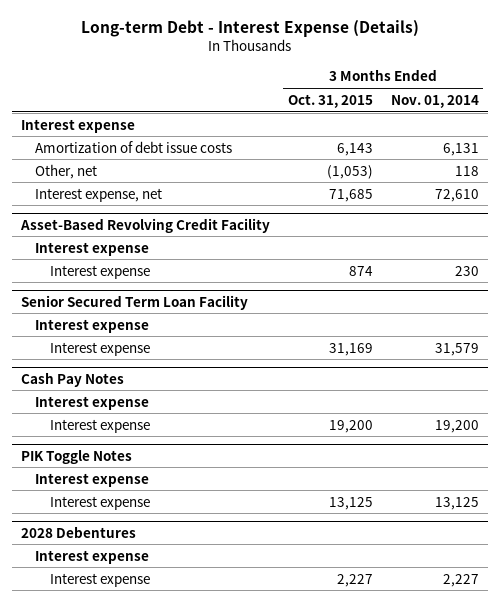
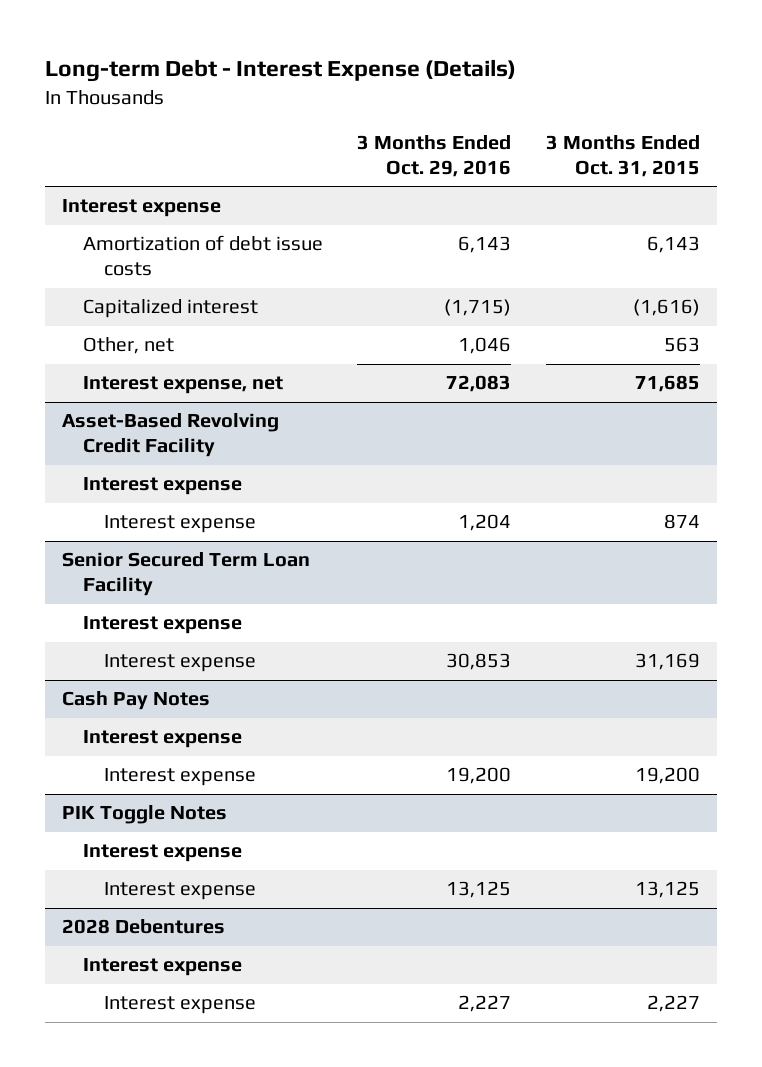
- | 3 Months Ended Oct. 31, 2015 | 3 Months Ended Nov. 01, 2014
+ | 3 Months Ended Oct. 29, 2016 | 3 Months Ended Oct. 31, 2015
- Other, net | (1,053) | 118
+ Capitalized interest | (1,715) | (1,616)
+ Other, net | 1,046 | 563

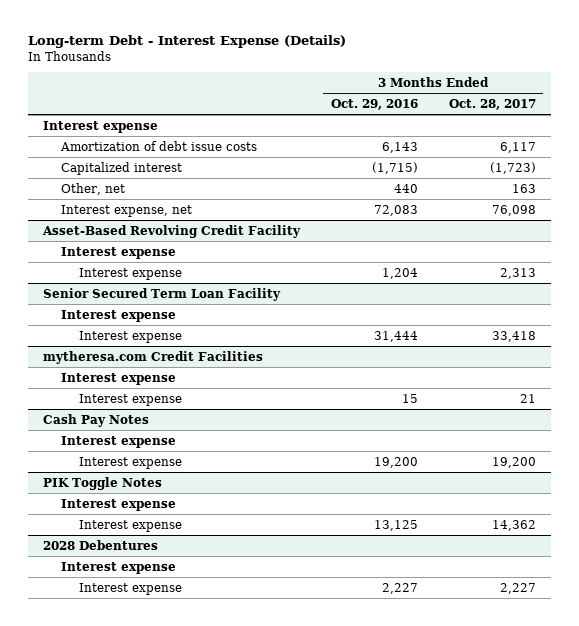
- | 3 Months Ended Oct. 29, 2016 | 3 Months Ended Oct. 31, 2015
+ | 3 Months Ended Oct. 29, 2016 | 3 Months Ended Oct. 28, 2017
- Other, net | 1,046 | 563
+ Other, net | 440 | 163
@ Senior Secured Term Loan Facility
- Interest expense | 30,853 | 31,169
+ Interest expense | 31,444 | 33,418
+ mytheresa.com Credit Facilities
+ Interest expense
+ Interest expense | 15 | 21

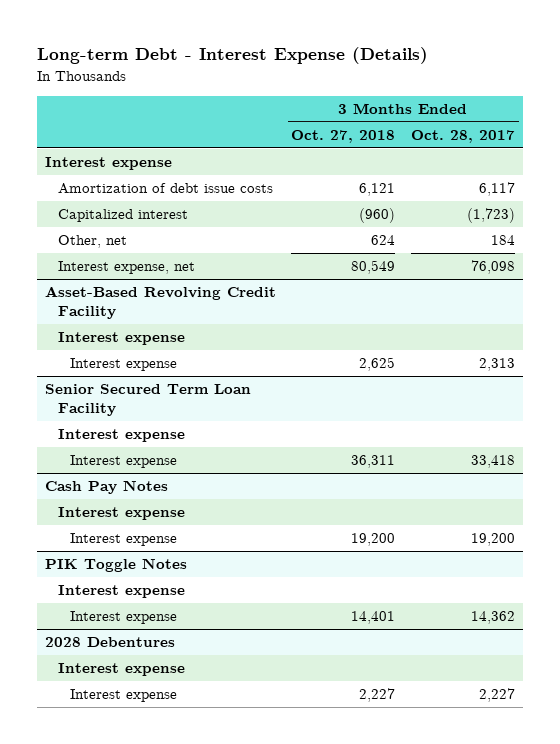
- | 3 Months Ended Oct. 29, 2016 | 3 Months Ended Oct. 28, 2017
+ | 3 Months Ended Oct. 27, 2018 | 3 Months Ended Oct. 28, 2017
- Other, net | 440 | 163
+ Other, net | 624 | 184
- mytheresa.com Credit Facilities
- Interest expense
- Interest expense | 15 | 21

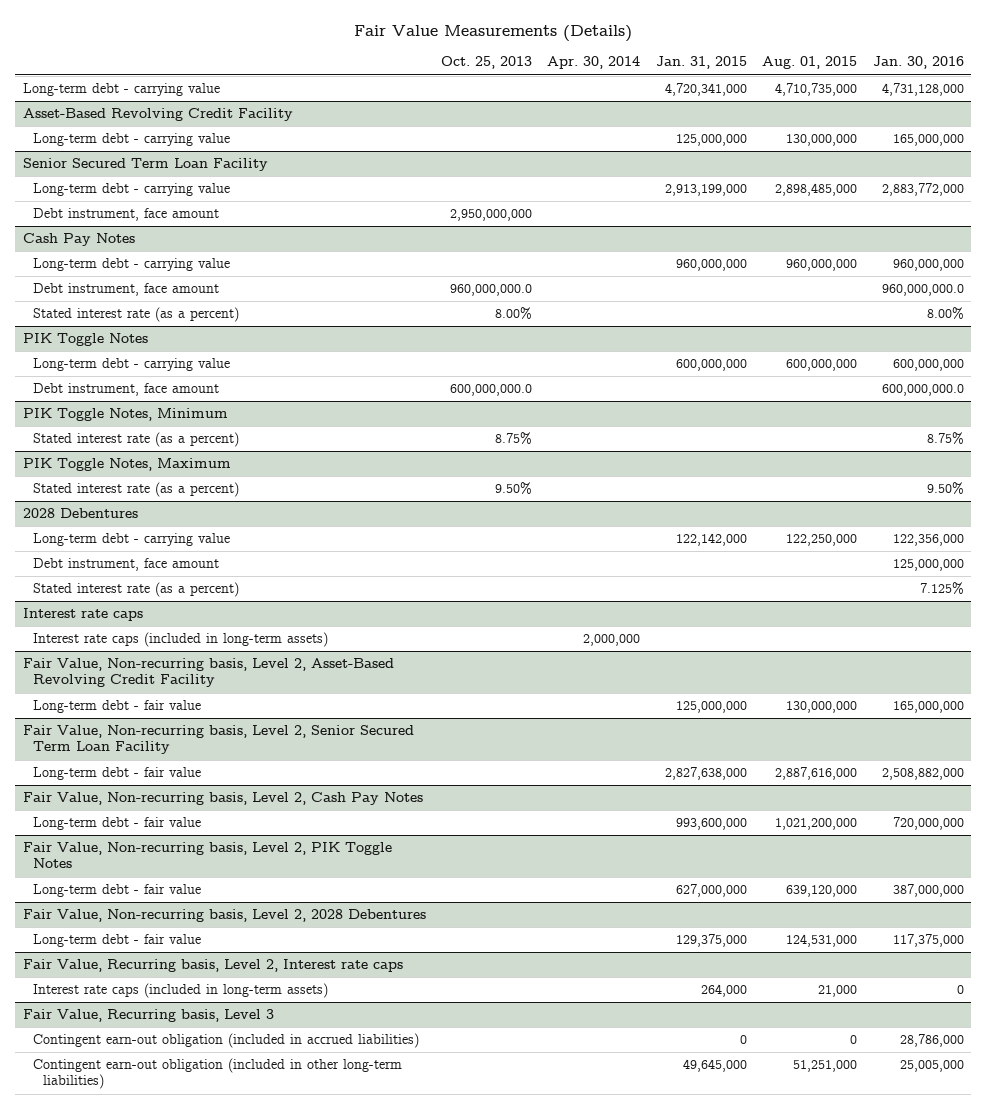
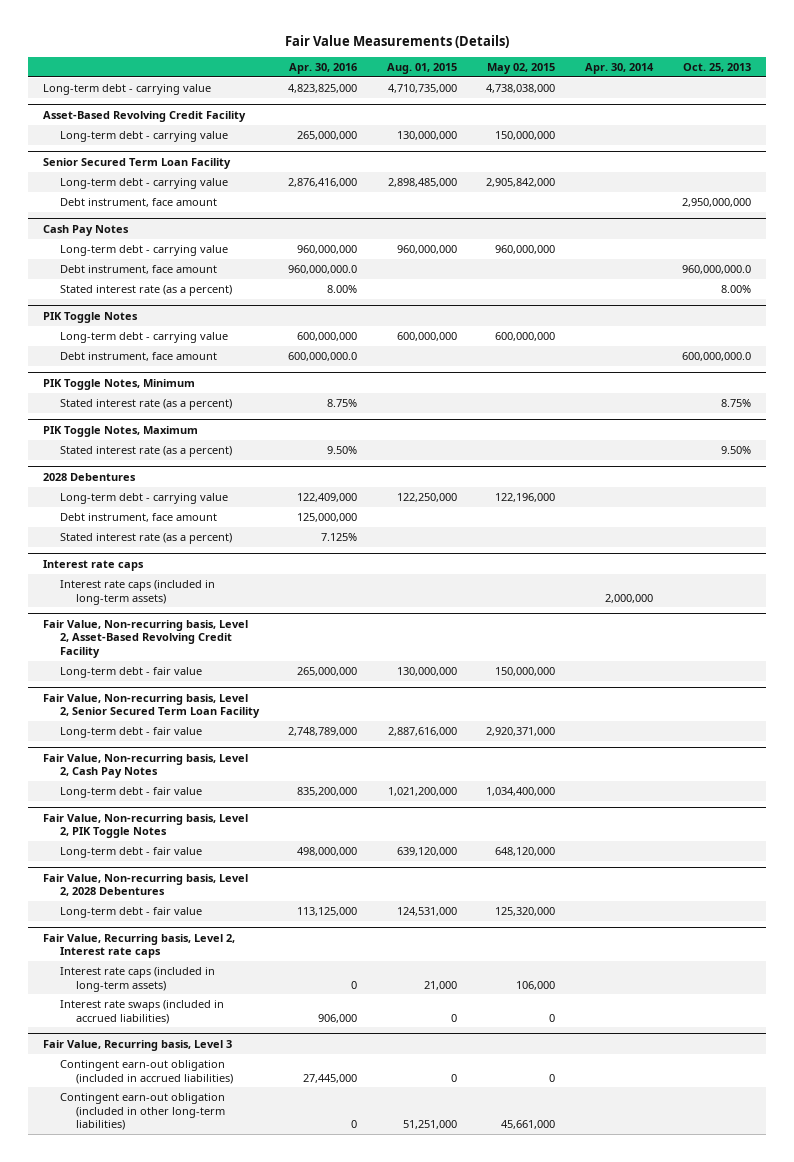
- | Oct. 25, 2013 | Apr. 30, 2014 | Jan. 31, 2015 | Aug. 01, 2015 | Jan. 30, 2016
+ | Apr. 30, 2016 | Aug. 01, 2015 | May 02, 2015 | Apr. 30, 2014 | Oct. 25, 2013
@ Fair Value, Recurring basis, Level 2, Interest rate caps
+ Interest rate swaps (included in accrued liabilities) | 906,000 | 0 | 0 | |

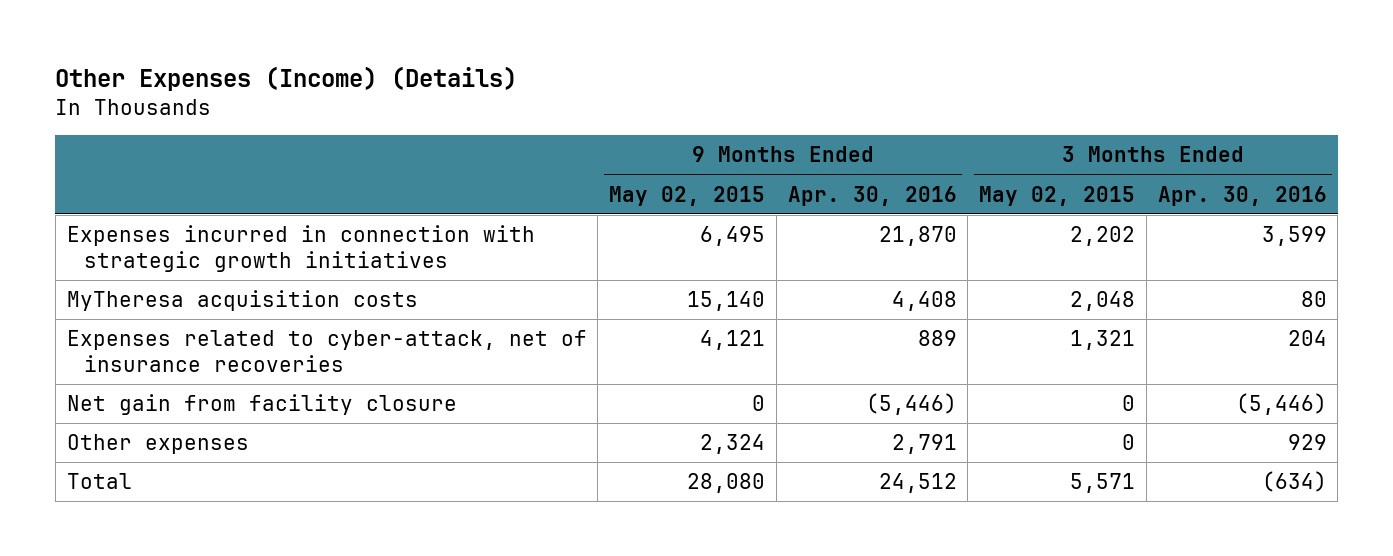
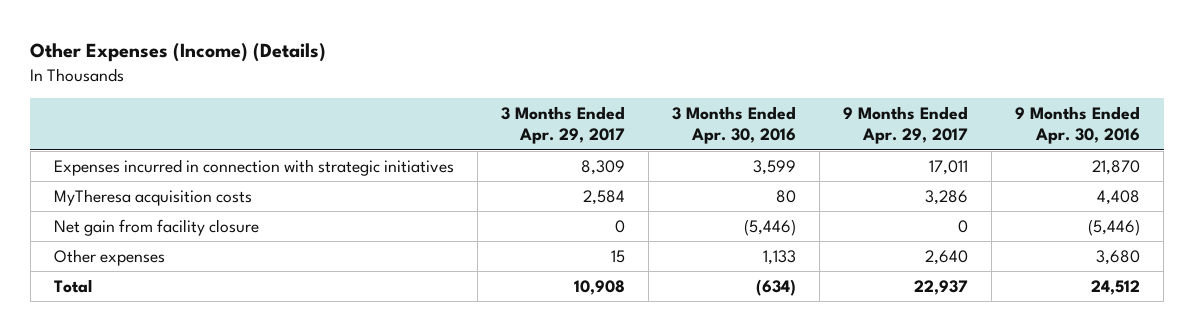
- | 9 Months Ended May 02, 2015 | 9 Months Ended Apr. 30, 2016 | 3 Months Ended May 02, 2015 | 3 Months Ended Apr. 30, 2016
+ | 3 Months Ended Apr. 29, 2017 | 3 Months Ended Apr. 30, 2016 | 9 Months Ended Apr. 29, 2017 | 9 Months Ended Apr. 30, 2016
- Expenses incurred in connection with strategic growth initiatives | 6,495 | 21,870 | 2,202 | 3,599
+ Expenses incurred in connection with strategic initiatives | 8,309 | 3,599 | 17,011 | 21,870
- Expenses related to cyber-attack, net of insurance recoveries | 4,121 | 889 | 1,321 | 204
- Other expenses | 2,324 | 2,791 | 0 | 929
+ Other expenses | 15 | 1,133 | 2,640 | 3,680

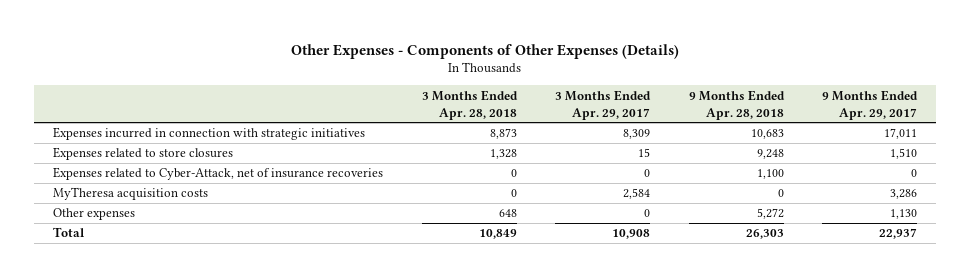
- Other Expenses (Income) (Details)
+ Other Expenses - Components of Other Expenses (Details)
- | 3 Months Ended Apr. 29, 2017 | 3 Months Ended Apr. 30, 2016 | 9 Months Ended Apr. 29, 2017 | 9 Months Ended Apr. 30, 2016
+ | 3 Months Ended Apr. 28, 2018 | 3 Months Ended Apr. 29, 2017 | 9 Months Ended Apr. 28, 2018 | 9 Months Ended Apr. 29, 2017
+ Expenses related to store closures | 1,328 | 15 | 9,248 | 1,510
+ Expenses related to Cyber-Attack, net of insurance recoveries | 0 | 0 | 1,100 | 0
- Net gain from facility closure | 0 | (5,446) | 0 | (5,446)
- Other expenses | 15 | 1,133 | 2,640 | 3,680
+ Other expenses | 648 | 0 | 5,272 | 1,130

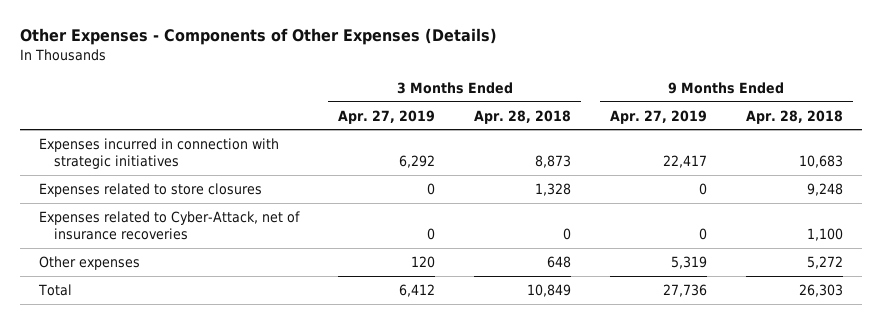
- | 3 Months Ended Apr. 28, 2018 | 3 Months Ended Apr. 29, 2017 | 9 Months Ended Apr. 28, 2018 | 9 Months Ended Apr. 29, 2017
+ | 3 Months Ended Apr. 27, 2019 | 3 Months Ended Apr. 28, 2018 | 9 Months Ended Apr. 27, 2019 | 9 Months Ended Apr. 28, 2018
- MyTheresa acquisition costs | 0 | 2,584 | 0 | 3,286

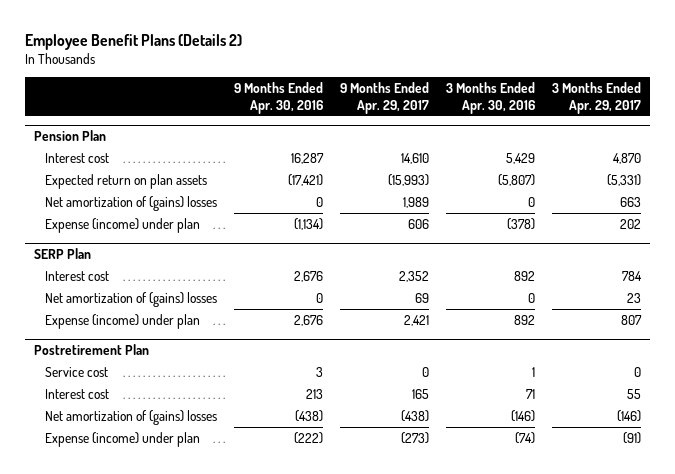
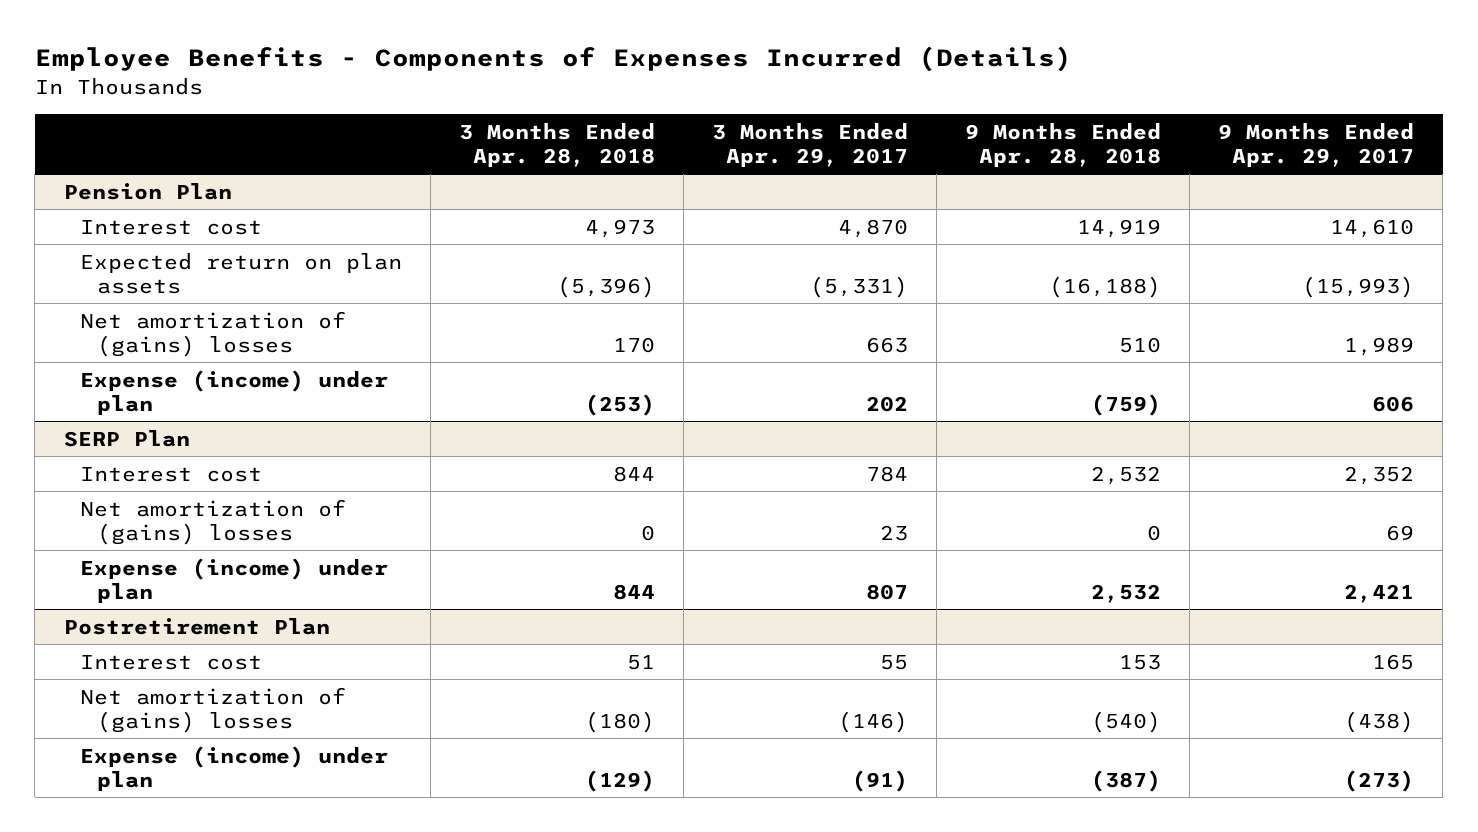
- Employee Benefit Plans (Details 2)
+ Employee Benefits - Components of Expenses Incurred (Details)
- | 9 Months Ended Apr. 30, 2016 | 9 Months Ended Apr. 29, 2017 | 3 Months Ended Apr. 30, 2016 | 3 Months Ended Apr. 29, 2017
+ | 3 Months Ended Apr. 28, 2018 | 3 Months Ended Apr. 29, 2017 | 9 Months Ended Apr. 28, 2018 | 9 Months Ended Apr. 29, 2017
@ Postretirement Plan
- Service cost | 3 | 0 | 1 | 0

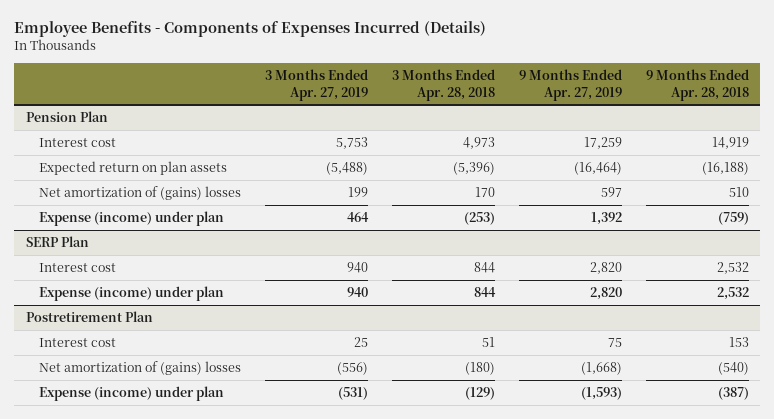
- | 3 Months Ended Apr. 28, 2018 | 3 Months Ended Apr. 29, 2017 | 9 Months Ended Apr. 28, 2018 | 9 Months Ended Apr. 29, 2017
+ | 3 Months Ended Apr. 27, 2019 | 3 Months Ended Apr. 28, 2018 | 9 Months Ended Apr. 27, 2019 | 9 Months Ended Apr. 28, 2018
@ SERP Plan
- Net amortization of (gains) losses | 0 | 23 | 0 | 69

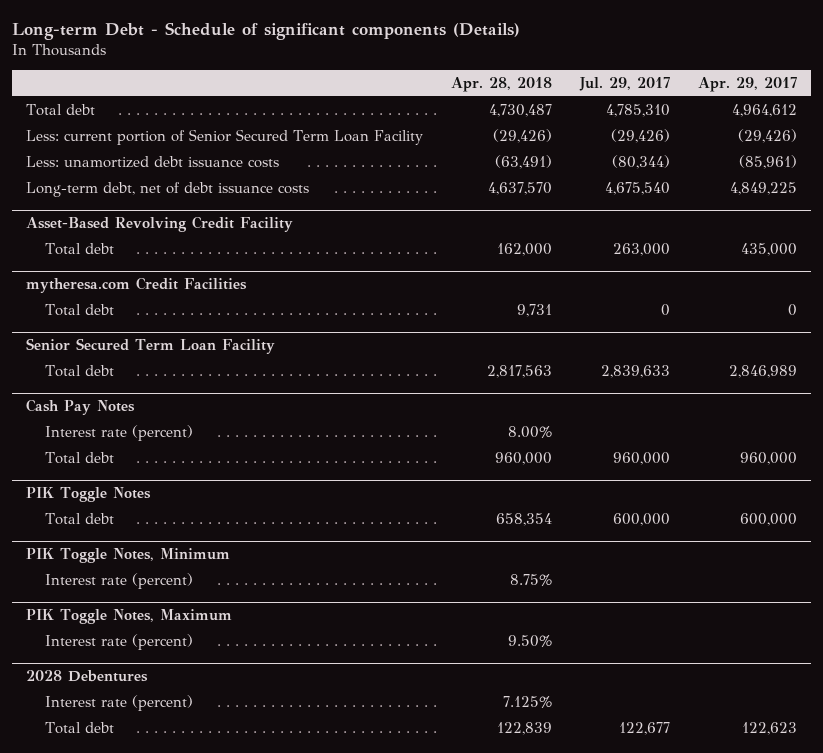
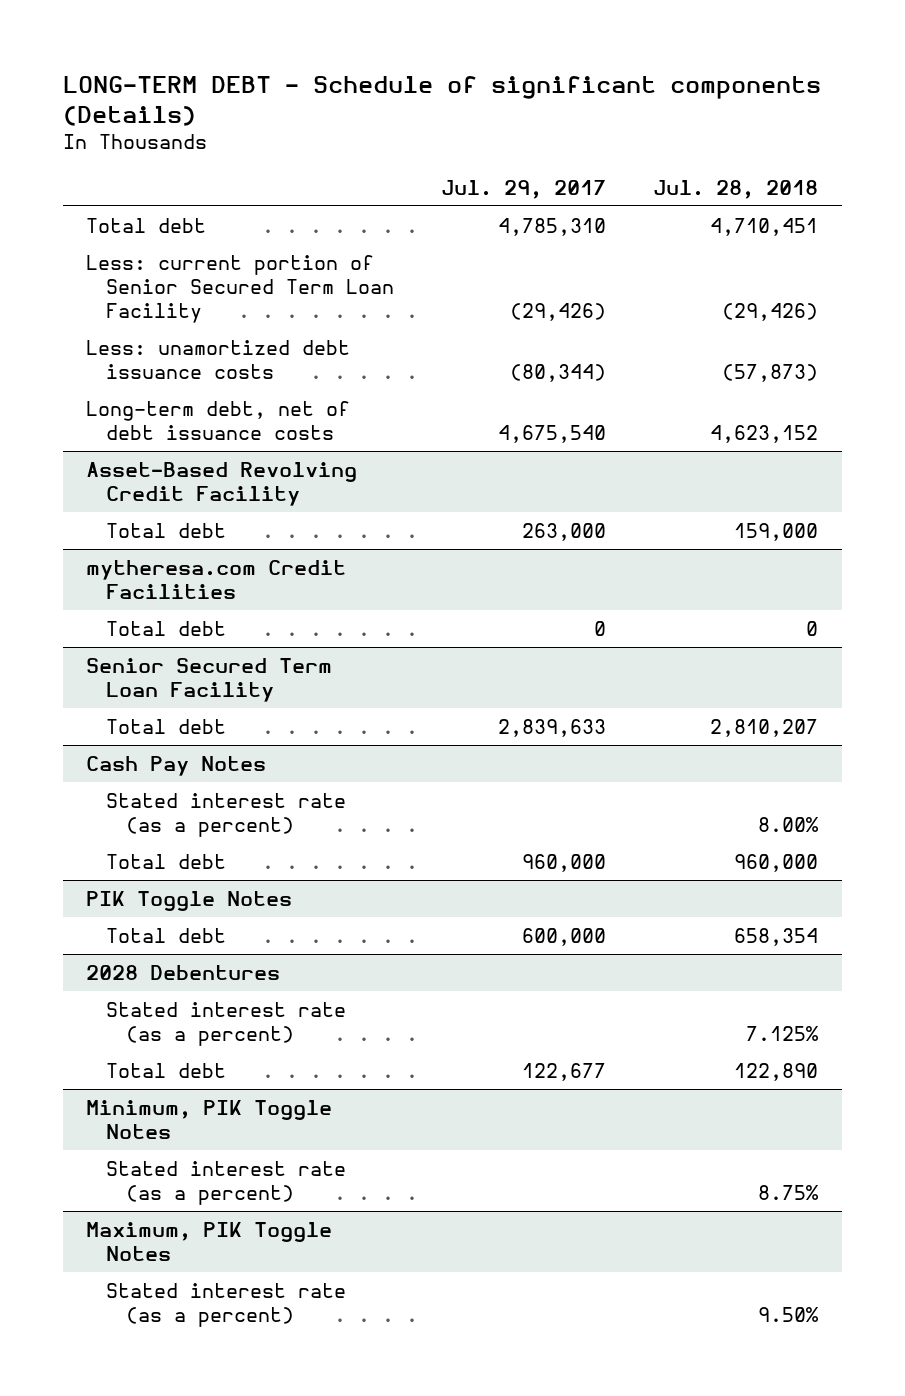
- Long-term Debt - Schedule of significant components (Details)
+ LONG-TERM DEBT - Schedule of significant components (Details)
- | Apr. 28, 2018 | Jul. 29, 2017 | Apr. 29, 2017
+ | Jul. 29, 2017 | Jul. 28, 2018
@ Cash Pay Notes
- Interest rate (percent) | 8.00% | |
+ Stated interest rate (as a percent) | | 8.00%
- PIK Toggle Notes, Minimum
- Interest rate (percent) | 8.75% | |
- PIK Toggle Notes, Maximum
- Interest rate (percent) | 9.50% | |
@ 2028 Debentures
- Interest rate (percent) | 7.125% | |
+ Stated interest rate (as a percent) | | 7.125%
+ Minimum, PIK Toggle Notes
+ Stated interest rate (as a percent) | | 8.75%
+ Maximum, PIK Toggle Notes
+ Stated interest rate (as a percent) | | 9.50%

